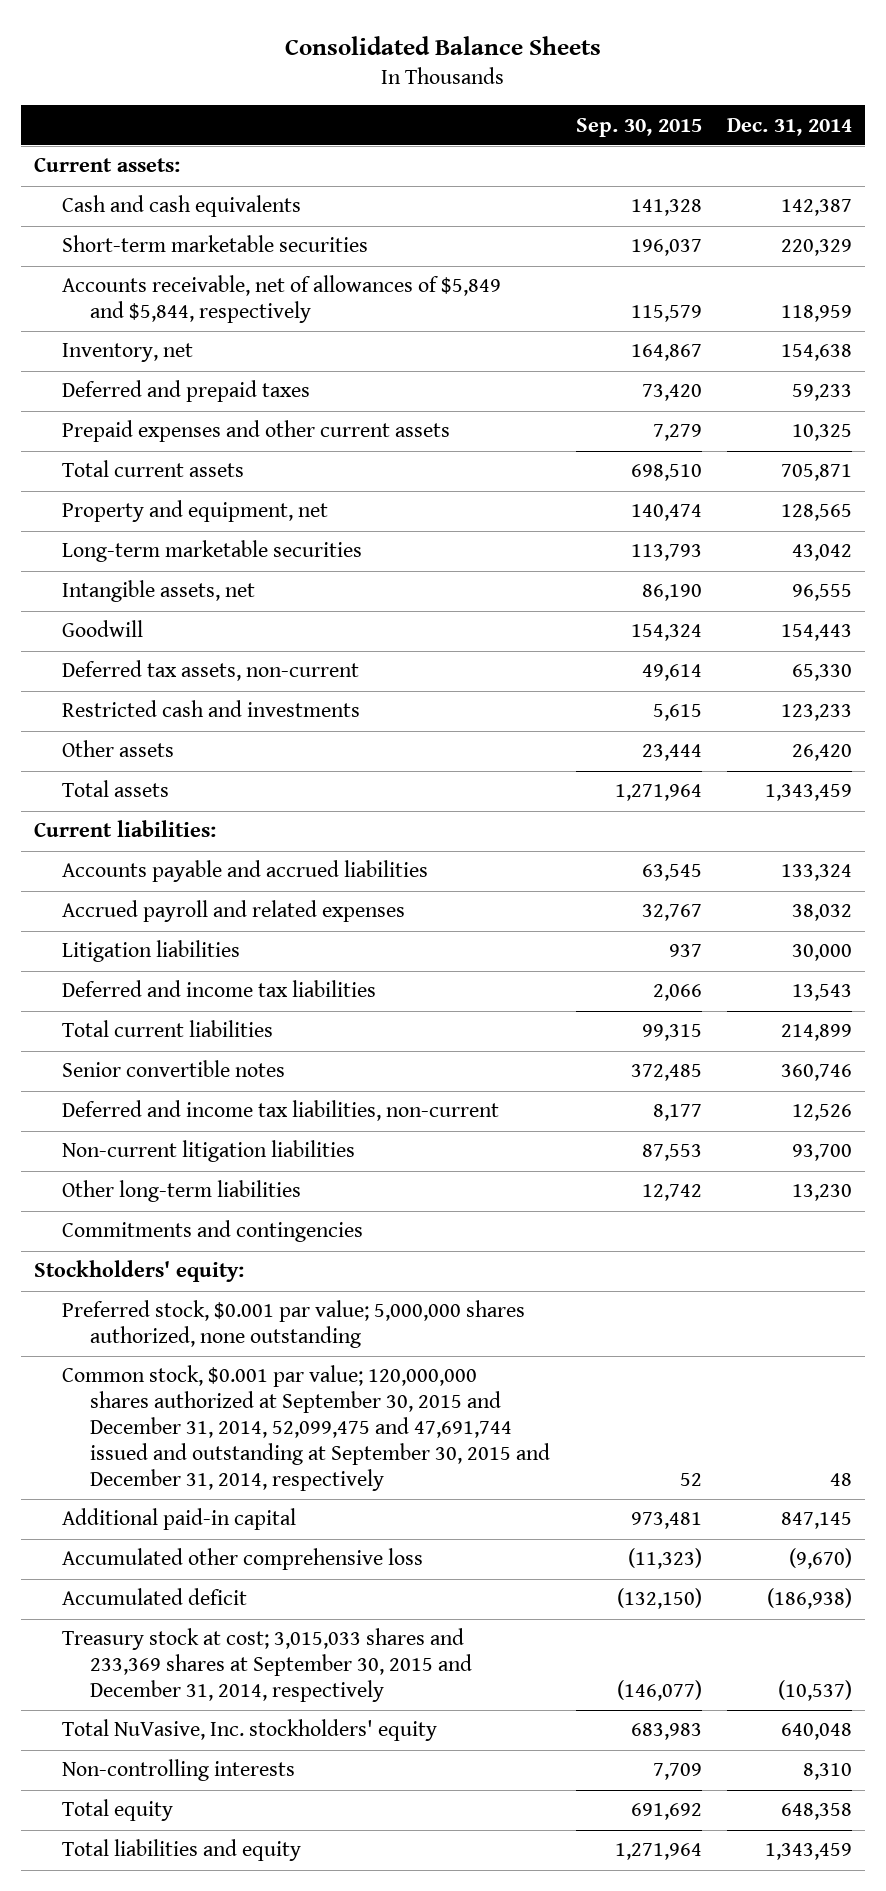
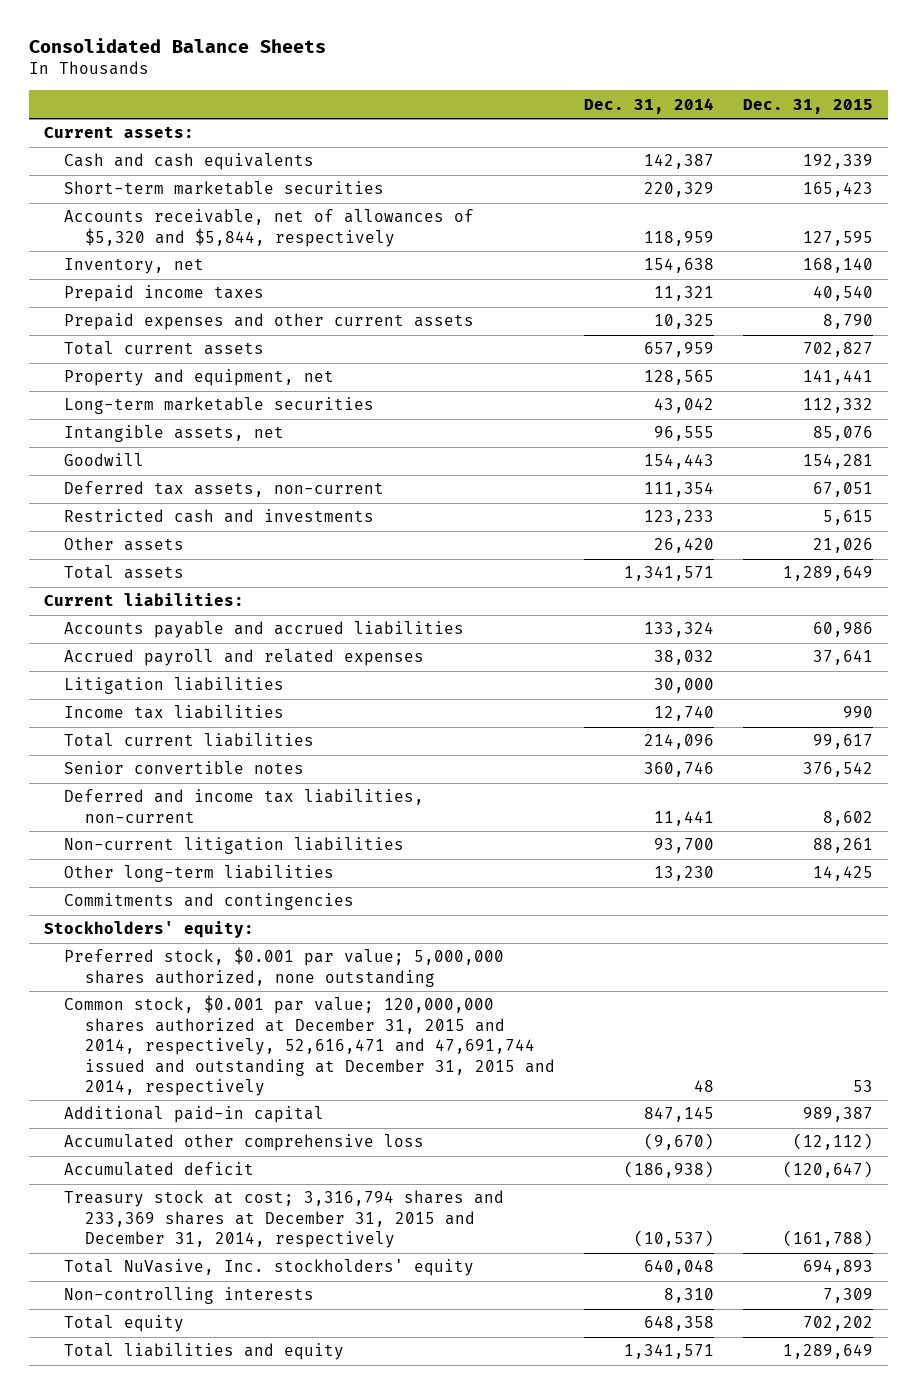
- | Sep. 30, 2015 | Dec. 31, 2014
+ | Dec. 31, 2014 | Dec. 31, 2015
- Accounts receivable, net of allowances of $5,849 and $5,844, respectively | 115,579 | 118,959
+ Accounts receivable, net of allowances of $5,320 and $5,844, respectively | 118,959 | 127,595
- Deferred and prepaid taxes | 73,420 | 59,233
+ Prepaid income taxes | 11,321 | 40,540
- Total current assets | 698,510 | 705,871
+ Total current assets | 657,959 | 702,827
- Deferred tax assets, non-current | 49,614 | 65,330
+ Deferred tax assets, non-current | 111,354 | 67,051
- Total assets | 1,271,964 | 1,343,459
+ Total assets | 1,341,571 | 1,289,649
- Deferred and income tax liabilities | 2,066 | 13,543
- Total current liabilities | 99,315 | 214,899
+ Income tax liabilities | 12,740 | 990
+ Total current liabilities | 214,096 | 99,617
- Deferred and income tax liabilities, non-current | 8,177 | 12,526
+ Deferred and income tax liabilities, non-current | 11,441 | 8,602
- Common stock, $0.001 par value; 120,000,000 shares authorized at September 30, 2015 and December 31, 2014, 52,099,475 and 47,691,744 issued and outstanding at September 30, 2015 and December 31, 2014, respectively | 52 | 48
+ Common stock, $0.001 par value; 120,000,000 shares authorized at December 31, 2015 and 2014, respectively, 52,616,471 and 47,691,744 issued and outstanding at December 31, 2015 and 2014, respectively | 48 | 53
- Treasury stock at cost; 3,015,033 shares and 233,369 shares at September 30, 2015 and December 31, 2014, respectively | (146,077) | (10,537)
+ Treasury stock at cost; 3,316,794 shares and 233,369 shares at December 31, 2015 and December 31, 2014, respectively | (10,537) | (161,788)
- Total liabilities and equity | 1,271,964 | 1,343,459
+ Total liabilities and equity | 1,341,571 | 1,289,649

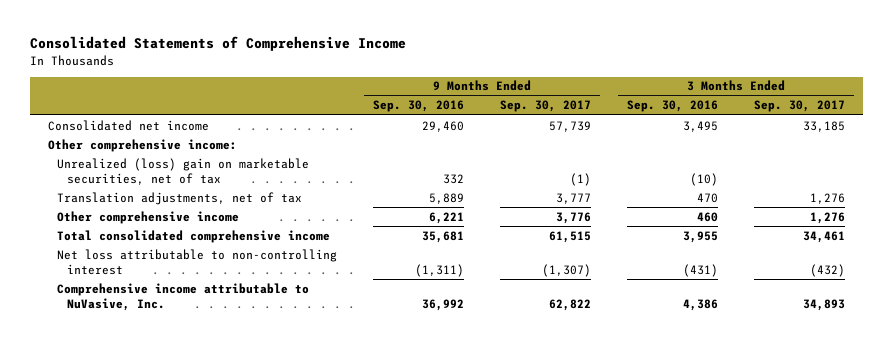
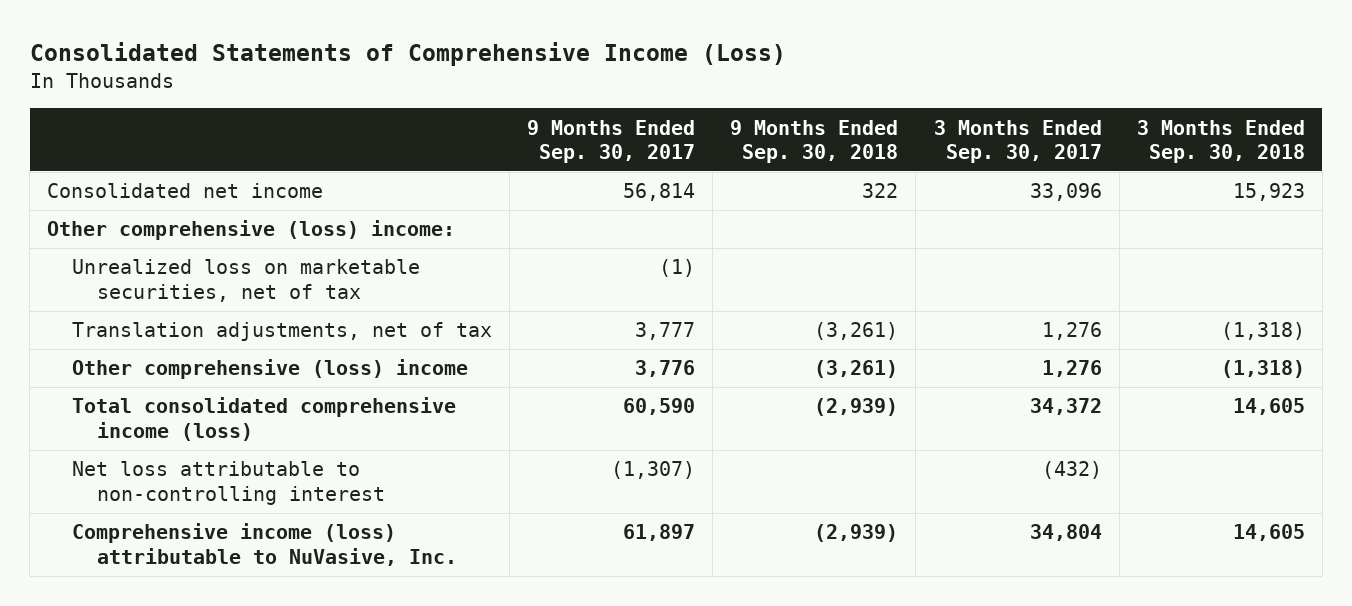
- Consolidated Statements of Comprehensive Income
+ Consolidated Statements of Comprehensive Income (Loss)
- | 9 Months Ended Sep. 30, 2016 | 9 Months Ended Sep. 30, 2017 | 3 Months Ended Sep. 30, 2016 | 3 Months Ended Sep. 30, 2017
+ | 9 Months Ended Sep. 30, 2017 | 9 Months Ended Sep. 30, 2018 | 3 Months Ended Sep. 30, 2017 | 3 Months Ended Sep. 30, 2018
- Consolidated net income | 29,460 | 57,739 | 3,495 | 33,185
- Other comprehensive income:
- Unrealized (loss) gain on marketable securities, net of tax | 332 | (1) | (10) |
+ Consolidated net income | 56,814 | 322 | 33,096 | 15,923
+ Other comprehensive (loss) income:
+ Unrealized loss on marketable securities, net of tax | (1) | | |
- Other comprehensive income | 6,221 | 3,776 | 460 | 1,276
- Total consolidated comprehensive income | 35,681 | 61,515 | 3,955 | 34,461
+ Other comprehensive (loss) income | 3,776 | (3,261) | 1,276 | (1,318)
+ Total consolidated comprehensive income (loss) | 60,590 | (2,939) | 34,372 | 14,605
- Comprehensive income attributable to NuVasive, Inc. | 36,992 | 62,822 | 4,386 | 34,893
+ Comprehensive income (loss) attributable to NuVasive, Inc. | 61,897 | (2,939) | 34,804 | 14,605

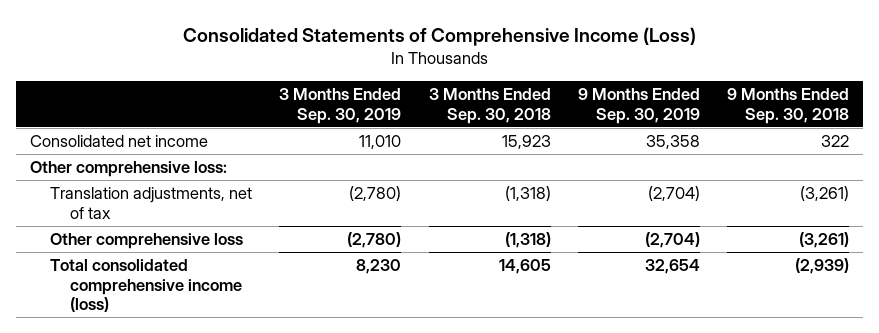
- | 9 Months Ended Sep. 30, 2017 | 9 Months Ended Sep. 30, 2018 | 3 Months Ended Sep. 30, 2017 | 3 Months Ended Sep. 30, 2018
+ | 3 Months Ended Sep. 30, 2019 | 3 Months Ended Sep. 30, 2018 | 9 Months Ended Sep. 30, 2019 | 9 Months Ended Sep. 30, 2018
- Other comprehensive (loss) income:
- Unrealized loss on marketable securities, net of tax | (1) | | |
+ Other comprehensive loss:
- Other comprehensive (loss) income | 3,776 | (3,261) | 1,276 | (1,318)
+ Other comprehensive loss | (2,780) | (1,318) | (2,704) | (3,261)
- Net loss attributable to non-controlling interest | (1,307) | | (432) |
- Comprehensive income (loss) attributable to NuVasive, Inc. | 61,897 | (2,939) | 34,804 | 14,605

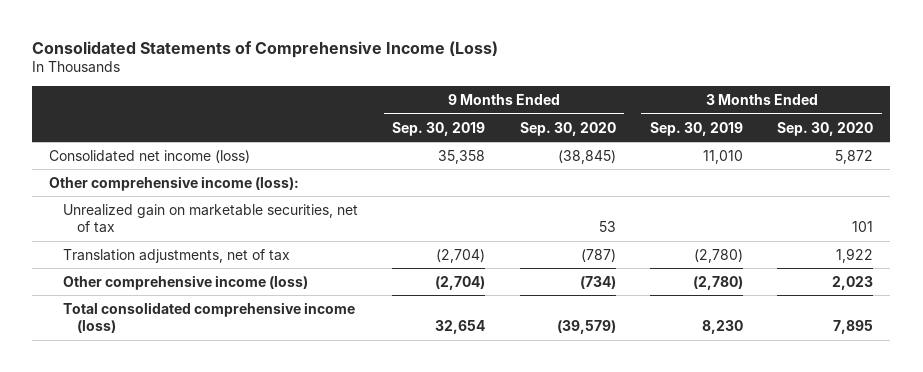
- | 3 Months Ended Sep. 30, 2019 | 3 Months Ended Sep. 30, 2018 | 9 Months Ended Sep. 30, 2019 | 9 Months Ended Sep. 30, 2018
+ | 9 Months Ended Sep. 30, 2019 | 9 Months Ended Sep. 30, 2020 | 3 Months Ended Sep. 30, 2019 | 3 Months Ended Sep. 30, 2020
- Consolidated net income | 11,010 | 15,923 | 35,358 | 322
- Other comprehensive loss:
+ Consolidated net income (loss) | 35,358 | (38,845) | 11,010 | 5,872
+ Other comprehensive income (loss):
+ Unrealized gain on marketable securities, net of tax | | 53 | | 101
- Other comprehensive loss | (2,780) | (1,318) | (2,704) | (3,261)
+ Other comprehensive income (loss) | (2,704) | (734) | (2,780) | 2,023

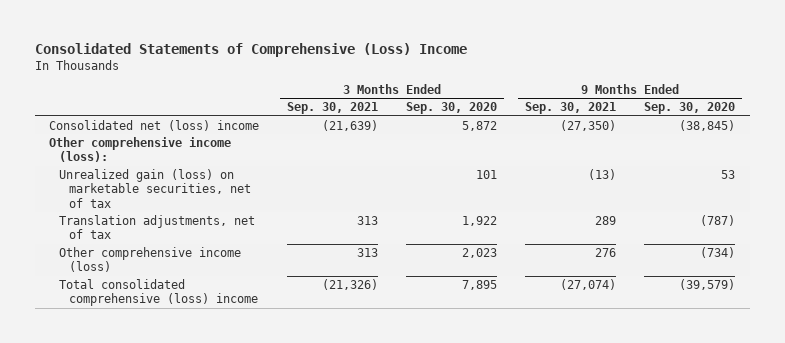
- Consolidated Statements of Comprehensive Income (Loss)
+ Consolidated Statements of Comprehensive (Loss) Income
- | 9 Months Ended Sep. 30, 2019 | 9 Months Ended Sep. 30, 2020 | 3 Months Ended Sep. 30, 2019 | 3 Months Ended Sep. 30, 2020
+ | 3 Months Ended Sep. 30, 2021 | 3 Months Ended Sep. 30, 2020 | 9 Months Ended Sep. 30, 2021 | 9 Months Ended Sep. 30, 2020
- Consolidated net income (loss) | 35,358 | (38,845) | 11,010 | 5,872
+ Consolidated net (loss) income | (21,639) | 5,872 | (27,350) | (38,845)
- Unrealized gain on marketable securities, net of tax | | 53 | | 101
+ Unrealized gain (loss) on marketable securities, net of tax | | 101 | (13) | 53
- Total consolidated comprehensive income (loss) | 32,654 | (39,579) | 8,230 | 7,895
+ Total consolidated comprehensive (loss) income | (21,326) | 7,895 | (27,074) | (39,579)

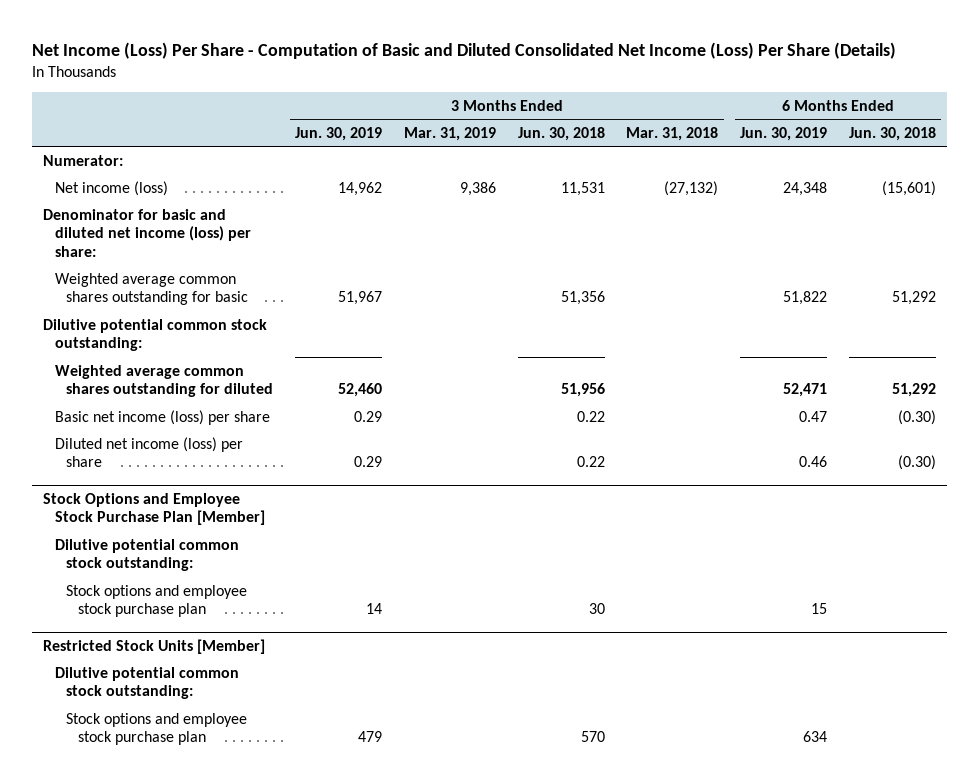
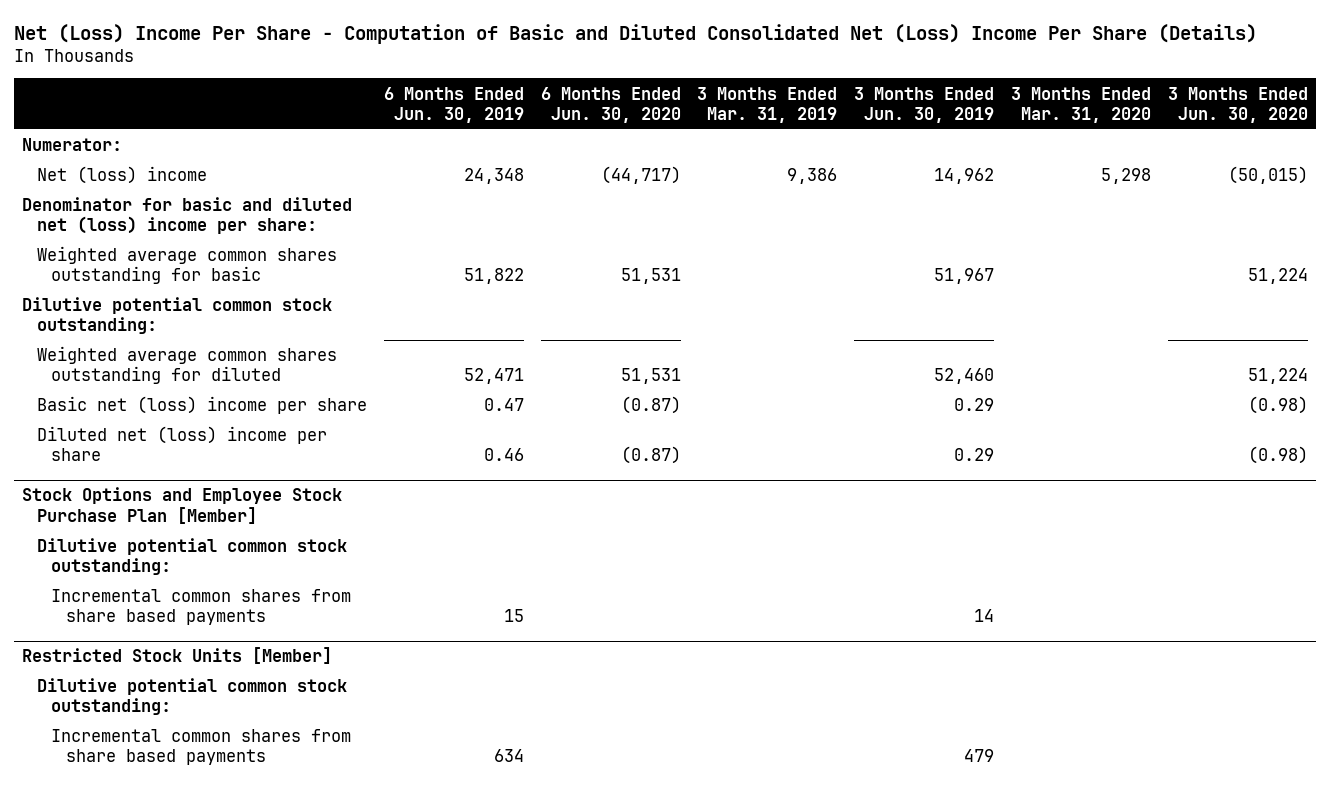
- Net Income (Loss) Per Share - Computation of Basic and Diluted Consolidated Net Income (Loss) Per Share (Details)
+ Net (Loss) Income Per Share - Computation of Basic and Diluted Consolidated Net (Loss) Income Per Share (Details)
- | 3 Months Ended Jun. 30, 2019 | 3 Months Ended Mar. 31, 2019 | 3 Months Ended Jun. 30, 2018 | 3 Months Ended Mar. 31, 2018 | 6 Months Ended Jun. 30, 2019 | 6 Months Ended Jun. 30, 2018
+ | 6 Months Ended Jun. 30, 2019 | 6 Months Ended Jun. 30, 2020 | 3 Months Ended Mar. 31, 2019 | 3 Months Ended Jun. 30, 2019 | 3 Months Ended Mar. 31, 2020 | 3 Months Ended Jun. 30, 2020
- Net income (loss) | 14,962 | 9,386 | 11,531 | (27,132) | 24,348 | (15,601)
- Denominator for basic and diluted net income (loss) per share:
+ Net (loss) income | 24,348 | (44,717) | 9,386 | 14,962 | 5,298 | (50,015)
+ Denominator for basic and diluted net (loss) income per share:
- Basic net income (loss) per share | 0.29 | | 0.22 | | 0.47 | (0.30)
- Diluted net income (loss) per share | 0.29 | | 0.22 | | 0.46 | (0.30)
+ Basic net (loss) income per share | 0.47 | (0.87) | | 0.29 | | (0.98)
+ Diluted net (loss) income per share | 0.46 | (0.87) | | 0.29 | | (0.98)
@ Stock Options and Employee Stock Purchase Plan [Member]
- Stock options and employee stock purchase plan | 14 | | 30 | | 15 |
+ Incremental common shares from share based payments | 15 | | | 14 | |
@ Restricted Stock Units [Member]
- Stock options and employee stock purchase plan | 479 | | 570 | | 634 |
+ Incremental common shares from share based payments | 634 | | | 479 | |

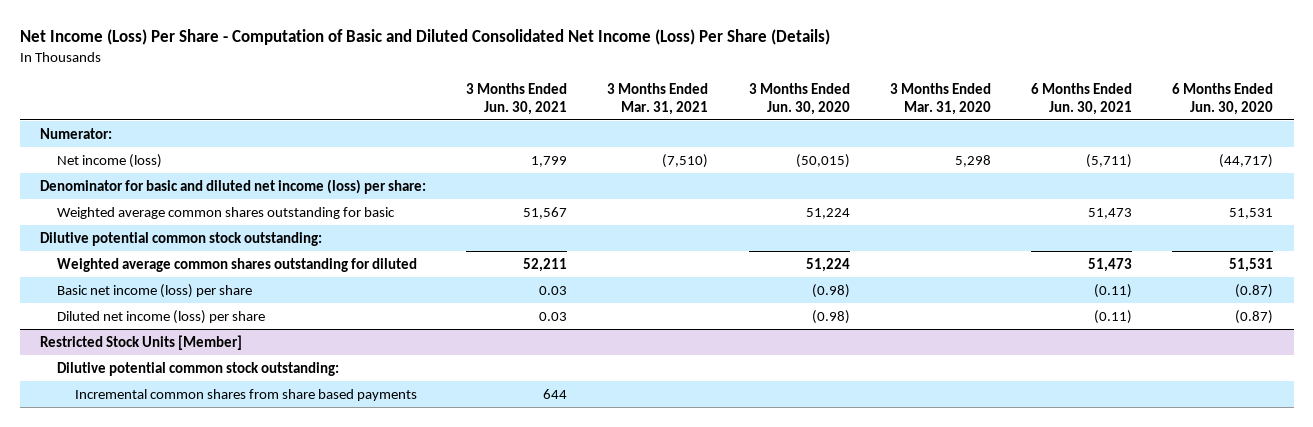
- Net (Loss) Income Per Share - Computation of Basic and Diluted Consolidated Net (Loss) Income Per Share (Details)
+ Net Income (Loss) Per Share - Computation of Basic and Diluted Consolidated Net Income (Loss) Per Share (Details)
- | 6 Months Ended Jun. 30, 2019 | 6 Months Ended Jun. 30, 2020 | 3 Months Ended Mar. 31, 2019 | 3 Months Ended Jun. 30, 2019 | 3 Months Ended Mar. 31, 2020 | 3 Months Ended Jun. 30, 2020
+ | 3 Months Ended Jun. 30, 2021 | 3 Months Ended Mar. 31, 2021 | 3 Months Ended Jun. 30, 2020 | 3 Months Ended Mar. 31, 2020 | 6 Months Ended Jun. 30, 2021 | 6 Months Ended Jun. 30, 2020
- Net (loss) income | 24,348 | (44,717) | 9,386 | 14,962 | 5,298 | (50,015)
- Denominator for basic and diluted net (loss) income per share:
+ Net income (loss) | 1,799 | (7,510) | (50,015) | 5,298 | (5,711) | (44,717)
+ Denominator for basic and diluted net income (loss) per share:
- Basic net (loss) income per share | 0.47 | (0.87) | | 0.29 | | (0.98)
- Diluted net (loss) income per share | 0.46 | (0.87) | | 0.29 | | (0.98)
- Stock Options and Employee Stock Purchase Plan [Member]
- Dilutive potential common stock outstanding:
- Incremental common shares from share based payments | 15 | | | 14 | |
+ Basic net income (loss) per share | 0.03 | | (0.98) | | (0.11) | (0.87)
+ Diluted net income (loss) per share | 0.03 | | (0.98) | | (0.11) | (0.87)

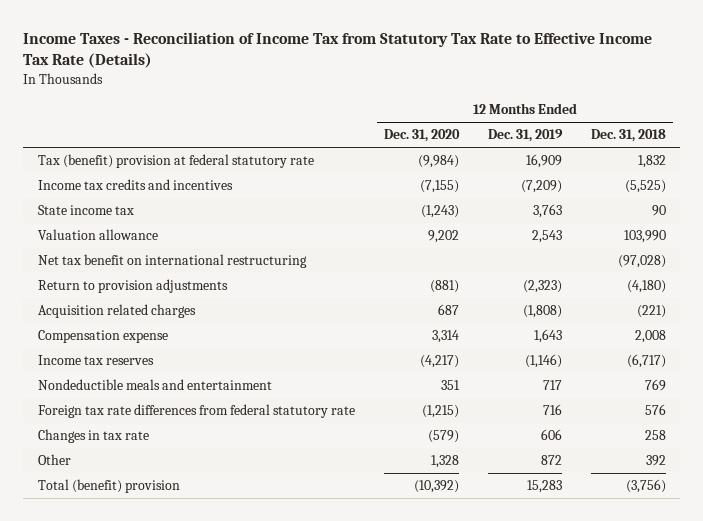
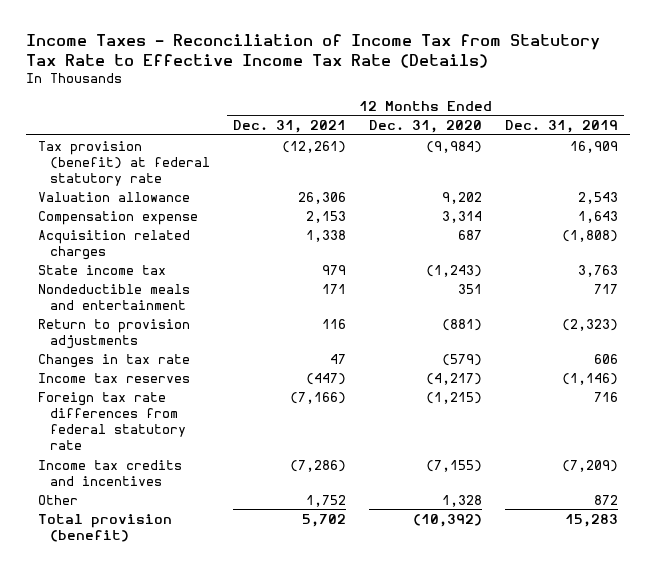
- | 12 Months Ended Dec. 31, 2020 | 12 Months Ended Dec. 31, 2019 | 12 Months Ended Dec. 31, 2018
+ | 12 Months Ended Dec. 31, 2021 | 12 Months Ended Dec. 31, 2020 | 12 Months Ended Dec. 31, 2019
- Tax (benefit) provision at federal statutory rate | (9,984) | 16,909 | 1,832
+ Tax provision (benefit) at federal statutory rate | (12,261) | (9,984) | 16,909
- Net tax benefit on international restructuring | | | (97,028)
moved down: Acquisition related charges | 1,338 | 687 | (1,808)
moved down: State income tax | 979 | (1,243) | 3,763
moved down: Return to provision adjustments | 116 | (881) | (2,323)
moved down: Income tax reserves | (447) | (4,217) | (1,146)
moved down: Foreign tax rate differences from federal statutory rate | (7,166) | (1,215) | 716
moved down: Income tax credits and incentives | (7,286) | (7,155) | (7,209)
- Total (benefit) provision | (10,392) | 15,283 | (3,756)
+ Total provision (benefit) | 5,702 | (10,392) | 15,283

